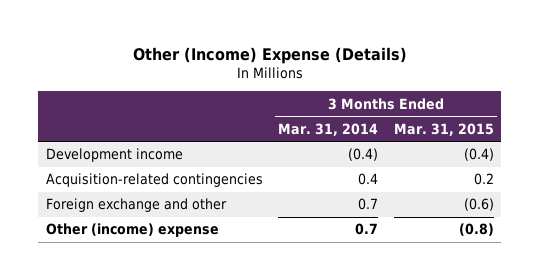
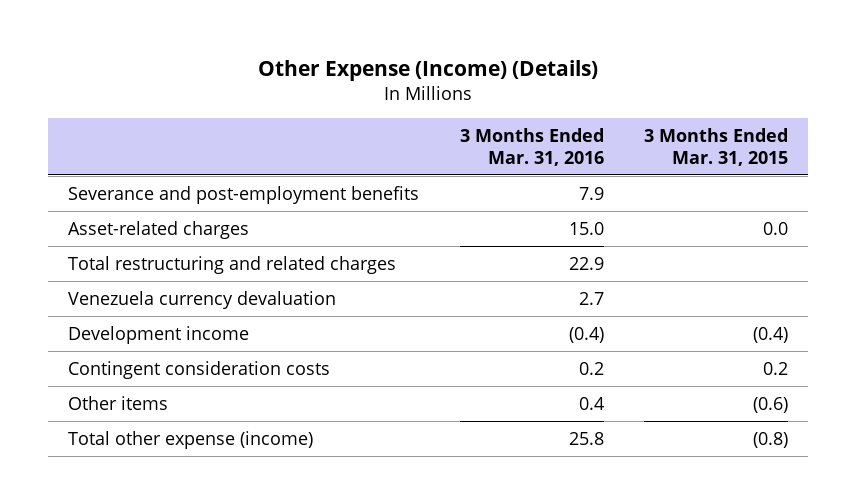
- Other (Income) Expense (Details)
+ Other Expense (Income) (Details)
- | 3 Months Ended Mar. 31, 2014 | 3 Months Ended Mar. 31, 2015
+ | 3 Months Ended Mar. 31, 2016 | 3 Months Ended Mar. 31, 2015
+ Severance and post-employment benefits | 7.9 |
+ Asset-related charges | 15.0 | 0.0
+ Total restructuring and related charges | 22.9 |
+ Venezuela currency devaluation | 2.7 |
- Acquisition-related contingencies | 0.4 | 0.2
- Foreign exchange and other | 0.7 | (0.6)
- Other (income) expense | 0.7 | (0.8)
+ Contingent consideration costs | 0.2 | 0.2
+ Other items | 0.4 | (0.6)
+ Total other expense (income) | 25.8 | (0.8)

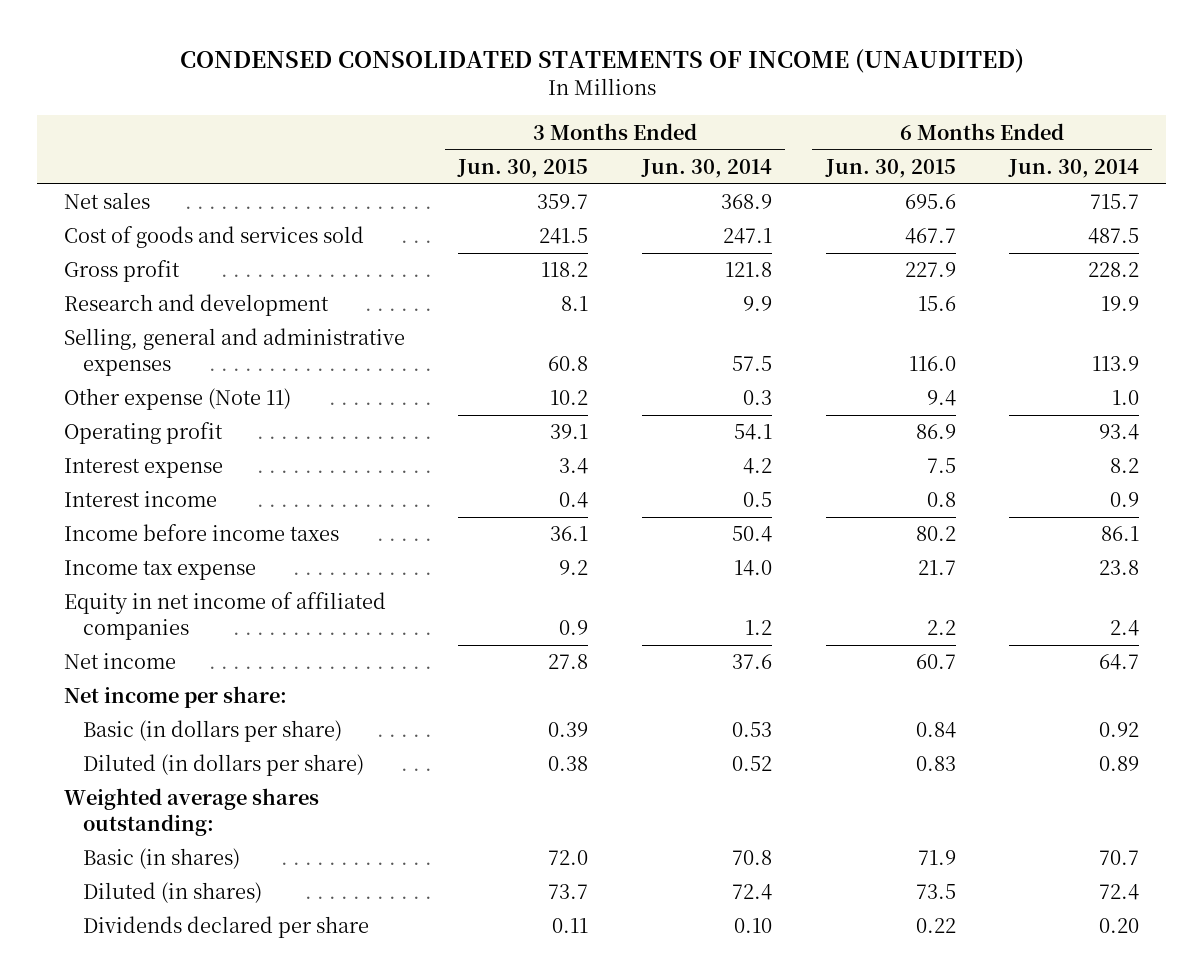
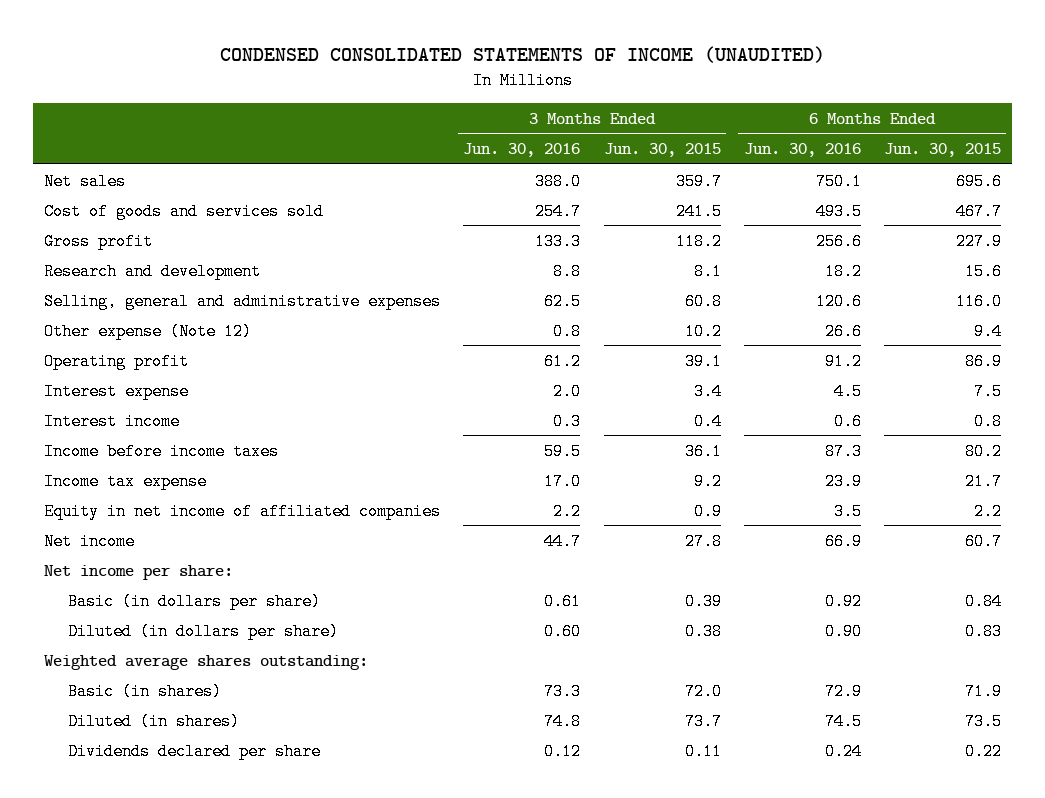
- | 3 Months Ended Jun. 30, 2015 | 3 Months Ended Jun. 30, 2014 | 6 Months Ended Jun. 30, 2015 | 6 Months Ended Jun. 30, 2014
+ | 3 Months Ended Jun. 30, 2016 | 3 Months Ended Jun. 30, 2015 | 6 Months Ended Jun. 30, 2016 | 6 Months Ended Jun. 30, 2015
- Other expense (Note 11) | 10.2 | 0.3 | 9.4 | 1.0
+ Other expense (Note 12) | 0.8 | 10.2 | 26.6 | 9.4

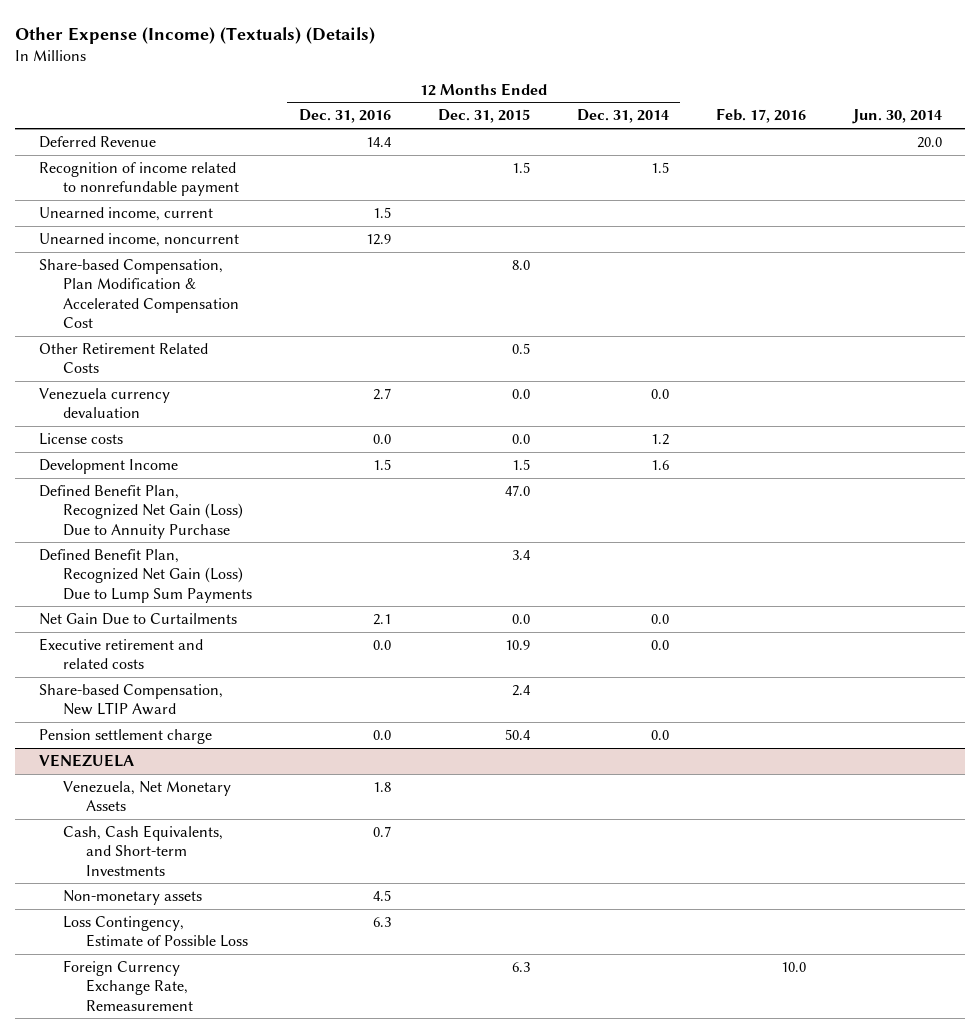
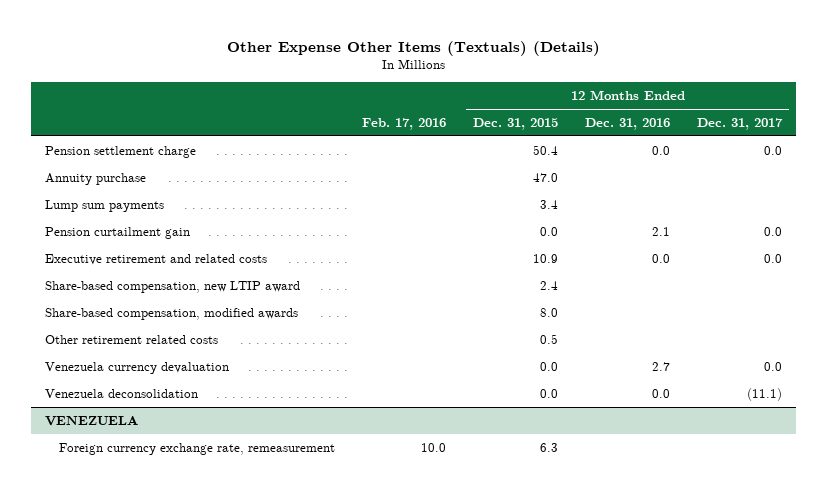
- Other Expense (Income) (Textuals) (Details)
+ Other Expense Other Items (Textuals) (Details)
- | 12 Months Ended Dec. 31, 2016 | 12 Months Ended Dec. 31, 2015 | 12 Months Ended Dec. 31, 2014 | Feb. 17, 2016 | Jun. 30, 2014
+ | Feb. 17, 2016 | 12 Months Ended Dec. 31, 2015 | 12 Months Ended Dec. 31, 2016 | 12 Months Ended Dec. 31, 2017
- Deferred Revenue | 14.4 | | | | 20.0
- Recognition of income related to nonrefundable payment | | 1.5 | 1.5 | |
- Unearned income, current | 1.5 | | | |
- Unearned income, noncurrent | 12.9 | | | |
- Share-based Compensation, Plan Modification & Accelerated Compensation Cost | | 8.0 | | |
- Other Retirement Related Costs | | 0.5 | | |
- License costs | 0.0 | 0.0 | 1.2 | |
- Development Income | 1.5 | 1.5 | 1.6 | |
- Defined Benefit Plan, Recognized Net Gain (Loss) Due to Annuity Purchase | | 47.0 | | |
- Defined Benefit Plan, Recognized Net Gain (Loss) Due to Lump Sum Payments | | 3.4 | | |
- Net Gain Due to Curtailments | 2.1 | 0.0 | 0.0 | |
- Share-based Compensation, New LTIP Award | | 2.4 | | |
+ Annuity purchase | | 47.0 | |
+ Lump sum payments | | 3.4 | |
+ Pension curtailment gain | | 0.0 | 2.1 | 0.0
moved down: Executive retirement and related costs | | 10.9 | 0.0 | 0.0
+ Share-based compensation, new LTIP award | | 2.4 | |
+ Share-based compensation, modified awards | | 8.0 | |
+ Other retirement related costs | | 0.5 | |
moved down: Venezuela currency devaluation | | 0.0 | 2.7 | 0.0
+ Venezuela deconsolidation | | 0.0 | 0.0 | (11.1)
@ VENEZUELA
- Venezuela, Net Monetary Assets | 1.8 | | | |
- Cash, Cash Equivalents, and Short-term Investments | 0.7 | | | |
- Non-monetary assets | 4.5 | | | |
- Loss Contingency, Estimate of Possible Loss | 6.3 | | | |
- Foreign Currency Exchange Rate, Remeasurement | | 6.3 | | 10.0 |
+ Foreign currency exchange rate, remeasurement | 10.0 | 6.3 | |

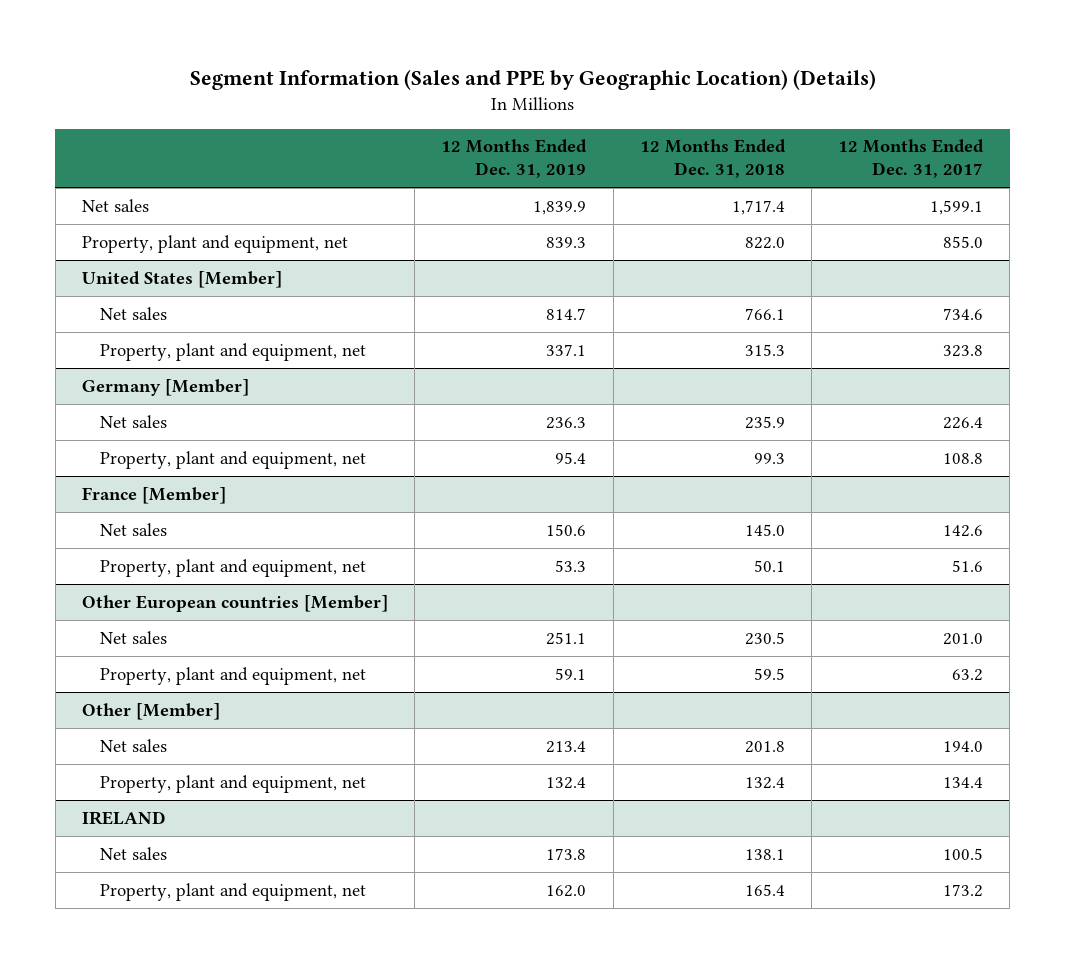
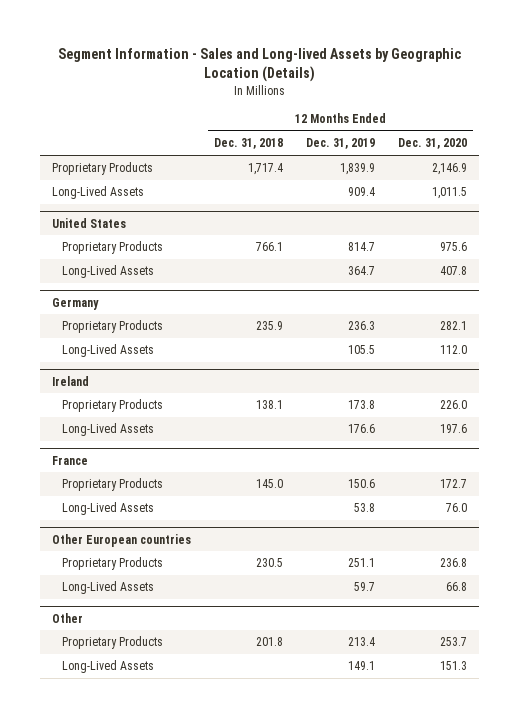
- Segment Information (Sales and PPE by Geographic Location) (Details)
+ Segment Information - Sales and Long-lived Assets by Geographic Location (Details)
- | 12 Months Ended Dec. 31, 2019 | 12 Months Ended Dec. 31, 2018 | 12 Months Ended Dec. 31, 2017
+ | 12 Months Ended Dec. 31, 2018 | 12 Months Ended Dec. 31, 2019 | 12 Months Ended Dec. 31, 2020
- Net sales | 1,839.9 | 1,717.4 | 1,599.1
- Property, plant and equipment, net | 839.3 | 822.0 | 855.0
- United States [Member]
- Net sales | 814.7 | 766.1 | 734.6
- Property, plant and equipment, net | 337.1 | 315.3 | 323.8
- Germany [Member]
- Net sales | 236.3 | 235.9 | 226.4
- Property, plant and equipment, net | 95.4 | 99.3 | 108.8
- France [Member]
- Net sales | 150.6 | 145.0 | 142.6
- Property, plant and equipment, net | 53.3 | 50.1 | 51.6
- Other European countries [Member]
- Net sales | 251.1 | 230.5 | 201.0
- Property, plant and equipment, net | 59.1 | 59.5 | 63.2
- Other [Member]
- Net sales | 213.4 | 201.8 | 194.0
- Property, plant and equipment, net | 132.4 | 132.4 | 134.4
- IRELAND
- Net sales | 173.8 | 138.1 | 100.5
- Property, plant and equipment, net | 162.0 | 165.4 | 173.2
+ Proprietary Products | 1,717.4 | 1,839.9 | 2,146.9
+ Long-Lived Assets | | 909.4 | 1,011.5
+ United States
+ Proprietary Products | 766.1 | 814.7 | 975.6
+ Long-Lived Assets | | 364.7 | 407.8
+ Germany
+ Proprietary Products | 235.9 | 236.3 | 282.1
+ Long-Lived Assets | | 105.5 | 112.0
+ Ireland
+ Proprietary Products | 138.1 | 173.8 | 226.0
+ Long-Lived Assets | | 176.6 | 197.6
+ France
+ Proprietary Products | 145.0 | 150.6 | 172.7
+ Long-Lived Assets | | 53.8 | 76.0
+ Other European countries
+ Proprietary Products | 230.5 | 251.1 | 236.8
+ Long-Lived Assets | | 59.7 | 66.8
+ Other
+ Proprietary Products | 201.8 | 213.4 | 253.7
+ Long-Lived Assets | | 149.1 | 151.3

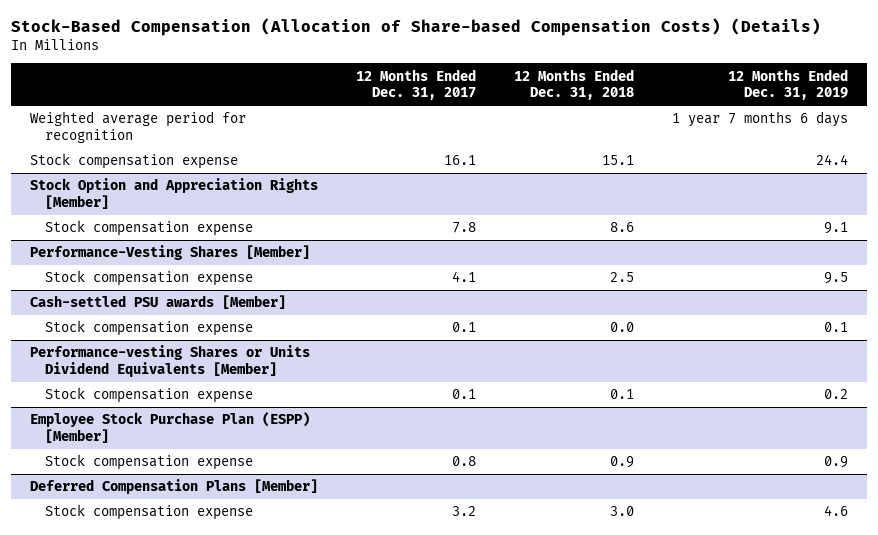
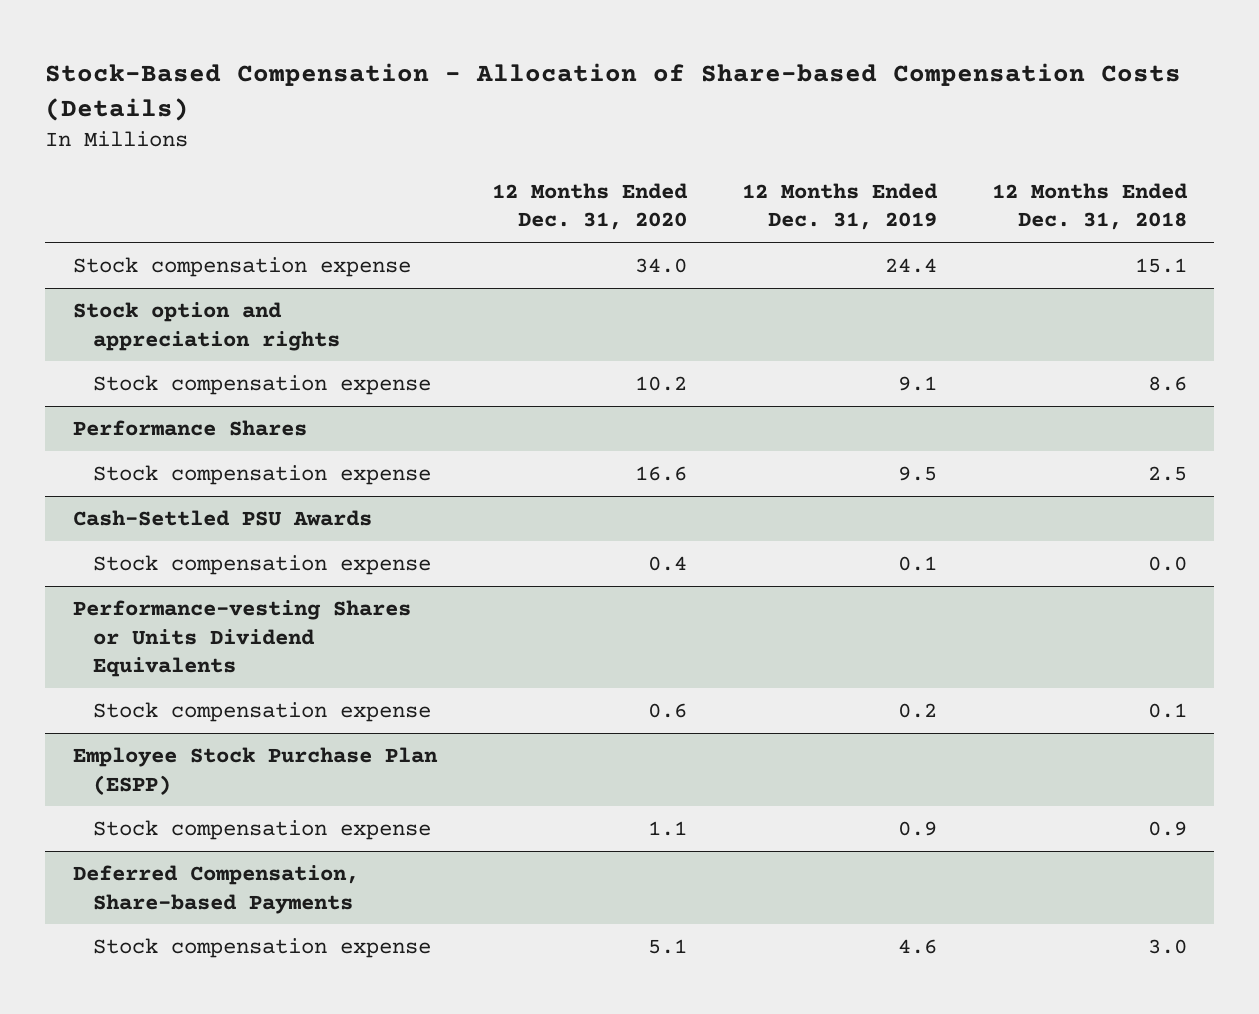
- Stock-Based Compensation (Allocation of Share-based Compensation Costs) (Details)
+ Stock-Based Compensation - Allocation of Share-based Compensation Costs (Details)
- | 12 Months Ended Dec. 31, 2017 | 12 Months Ended Dec. 31, 2018 | 12 Months Ended Dec. 31, 2019
+ | 12 Months Ended Dec. 31, 2020 | 12 Months Ended Dec. 31, 2019 | 12 Months Ended Dec. 31, 2018
- Weighted average period for recognition | | | 1 year 7 months 6 days
- Stock Option and Appreciation Rights [Member]
+ Stock option and appreciation rights
- Performance-Vesting Shares [Member]
+ Performance Shares
- Cash-settled PSU awards [Member]
+ Cash-Settled PSU Awards
- Performance-vesting Shares or Units Dividend Equivalents [Member]
+ Performance-vesting Shares or Units Dividend Equivalents
- Employee Stock Purchase Plan (ESPP) [Member]
+ Employee Stock Purchase Plan (ESPP)
- Deferred Compensation Plans [Member]
+ Deferred Compensation, Share-based Payments

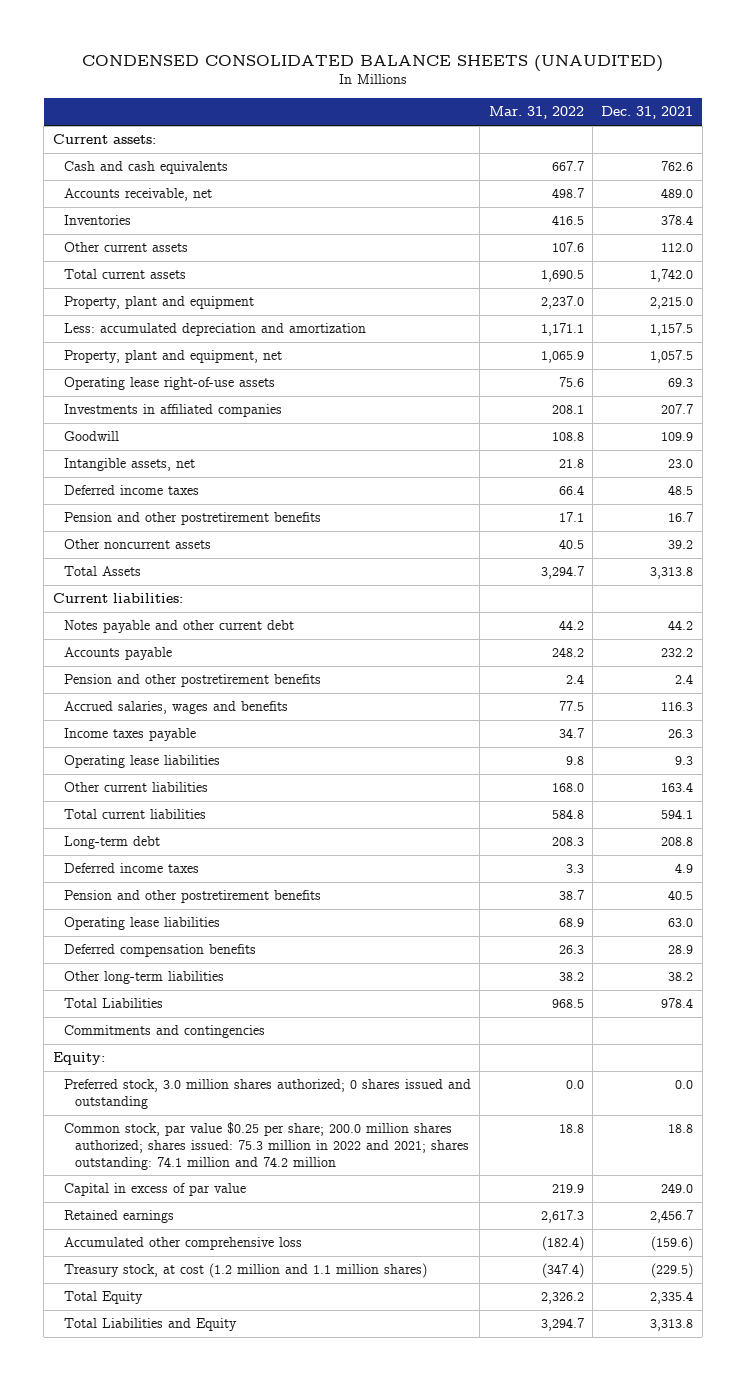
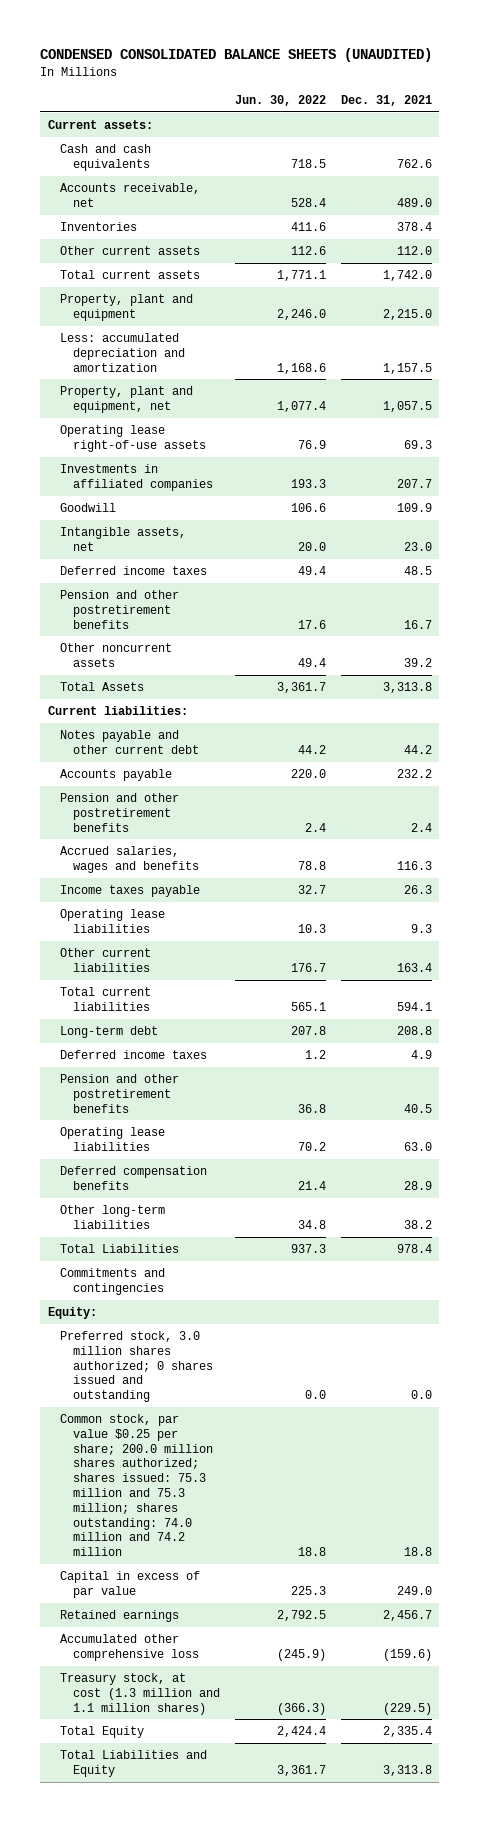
- | Mar. 31, 2022 | Dec. 31, 2021
+ | Jun. 30, 2022 | Dec. 31, 2021
- Common stock, par value $0.25 per share; 200.0 million shares authorized; shares issued: 75.3 million in 2022 and 2021; shares outstanding: 74.1 million and 74.2 million | 18.8 | 18.8
+ Common stock, par value $0.25 per share; 200.0 million shares authorized; shares issued: 75.3 million and 75.3 million; shares outstanding: 74.0 million and 74.2 million | 18.8 | 18.8
- Treasury stock, at cost (1.2 million and 1.1 million shares) | (347.4) | (229.5)
+ Treasury stock, at cost (1.3 million and 1.1 million shares) | (366.3) | (229.5)

